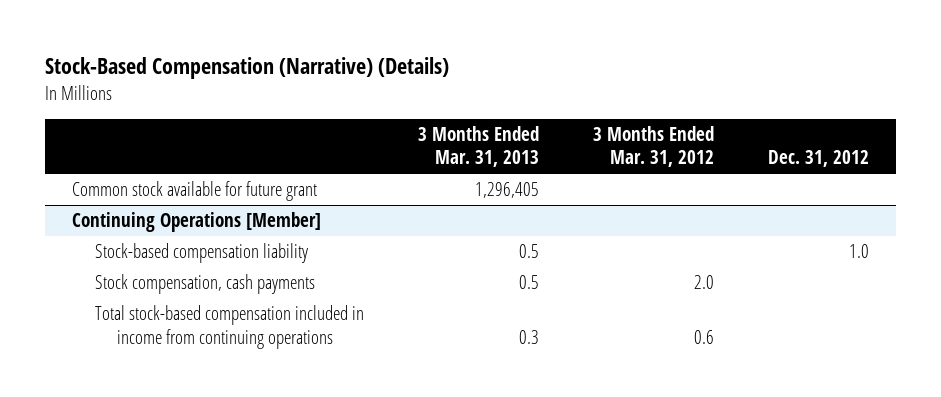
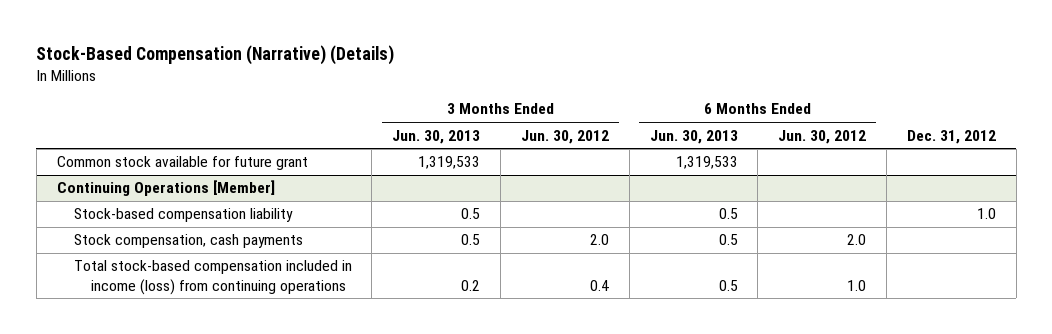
- | 3 Months Ended Mar. 31, 2013 | 3 Months Ended Mar. 31, 2012 | Dec. 31, 2012
+ | 3 Months Ended Jun. 30, 2013 | 3 Months Ended Jun. 30, 2012 | 6 Months Ended Jun. 30, 2013 | 6 Months Ended Jun. 30, 2012 | Dec. 31, 2012
@ Continuing Operations [Member]
- Total stock-based compensation included in income from continuing operations | 0.3 | 0.6 |
+ Total stock-based compensation included in income (loss) from continuing operations | 0.2 | 0.4 | 0.5 | 1.0 |

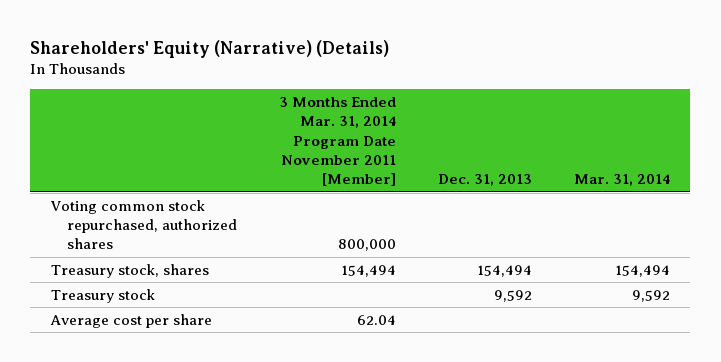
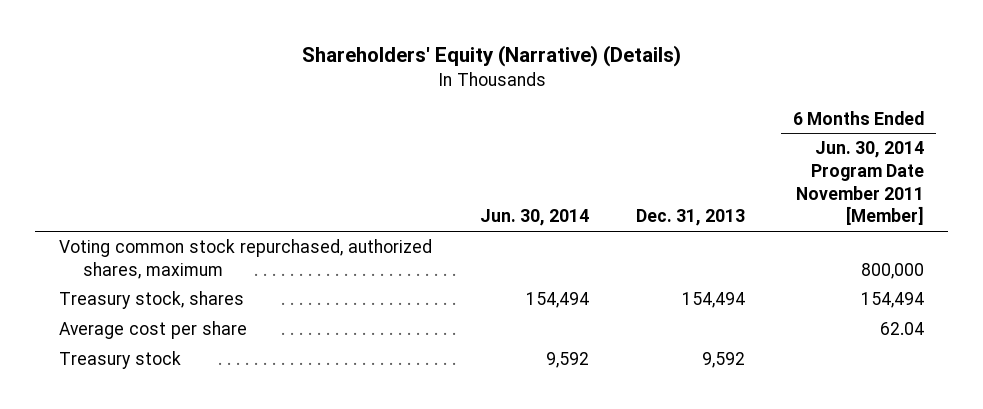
- | 3 Months Ended Mar. 31, 2014 Program Date November 2011 [Member] | Dec. 31, 2013 | Mar. 31, 2014
+ | Jun. 30, 2014 | Dec. 31, 2013 | 6 Months Ended Jun. 30, 2014 Program Date November 2011 [Member]
- Voting common stock repurchased, authorized shares | 800,000 | |
+ Voting common stock repurchased, authorized shares, maximum | | | 800,000
moved down: Treasury stock | 9,592 | 9,592 |

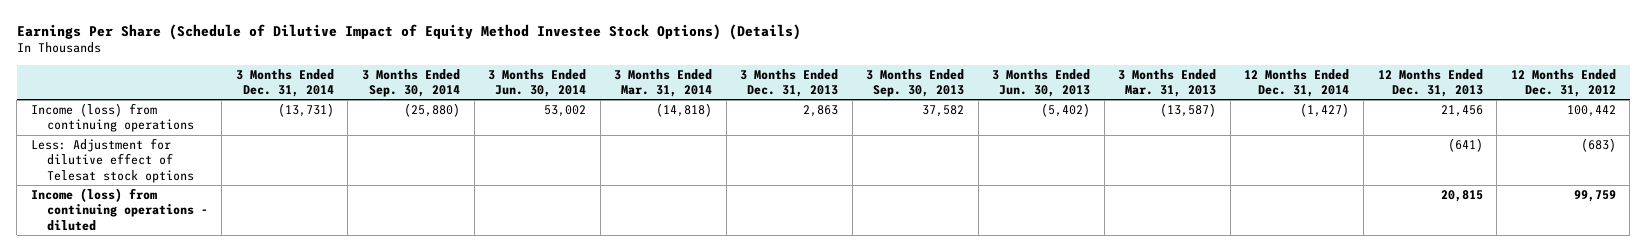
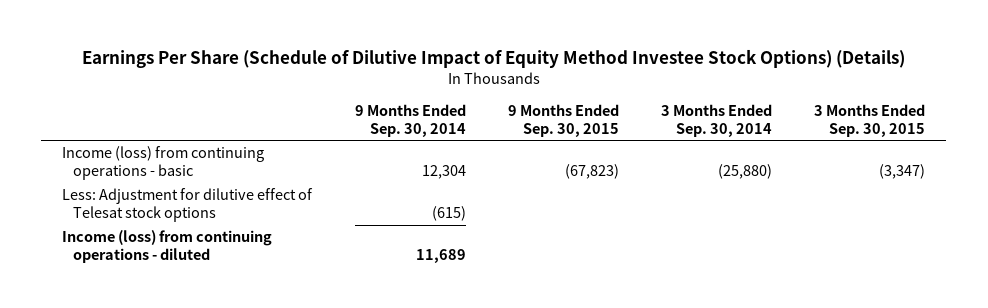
- | 3 Months Ended Dec. 31, 2014 | 3 Months Ended Sep. 30, 2014 | 3 Months Ended Jun. 30, 2014 | 3 Months Ended Mar. 31, 2014 | 3 Months Ended Dec. 31, 2013 | 3 Months Ended Sep. 30, 2013 | 3 Months Ended Jun. 30, 2013 | 3 Months Ended Mar. 31, 2013 | 12 Months Ended Dec. 31, 2014 | 12 Months Ended Dec. 31, 2013 | 12 Months Ended Dec. 31, 2012
+ | 9 Months Ended Sep. 30, 2014 | 9 Months Ended Sep. 30, 2015 | 3 Months Ended Sep. 30, 2014 | 3 Months Ended Sep. 30, 2015
- Income (loss) from continuing operations | (13,731) | (25,880) | 53,002 | (14,818) | 2,863 | 37,582 | (5,402) | (13,587) | (1,427) | 21,456 | 100,442
+ Income (loss) from continuing operations - basic | 12,304 | (67,823) | (25,880) | (3,347)

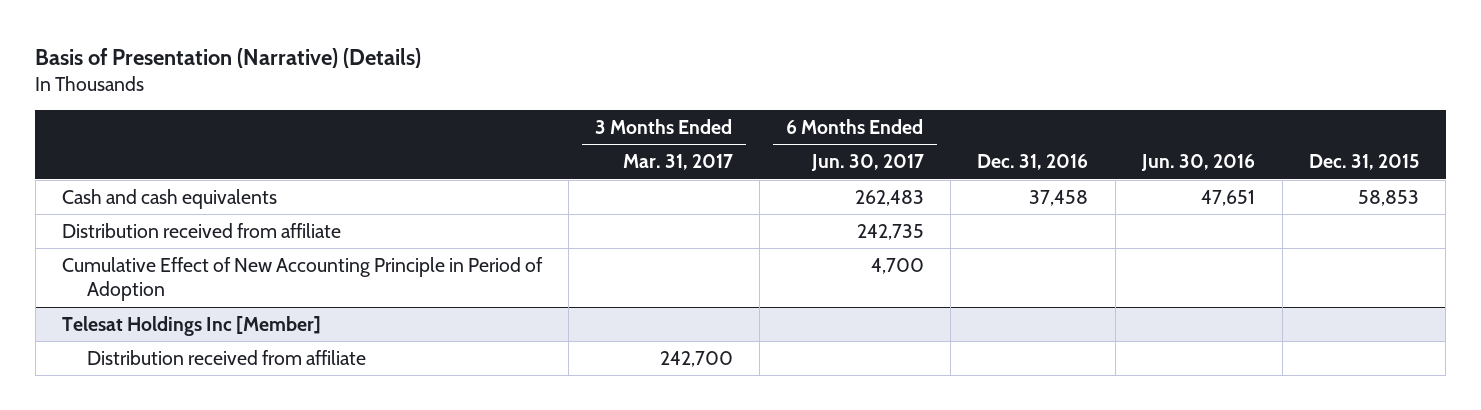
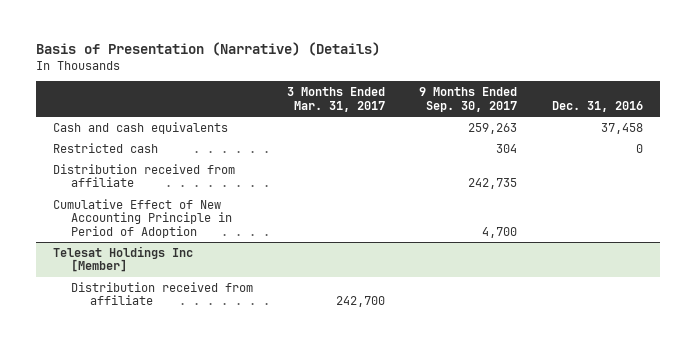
- | 3 Months Ended Mar. 31, 2017 | 6 Months Ended Jun. 30, 2017 | Dec. 31, 2016 | Jun. 30, 2016 | Dec. 31, 2015
+ | 3 Months Ended Mar. 31, 2017 | 9 Months Ended Sep. 30, 2017 | Dec. 31, 2016
+ Restricted cash | | 304 | 0

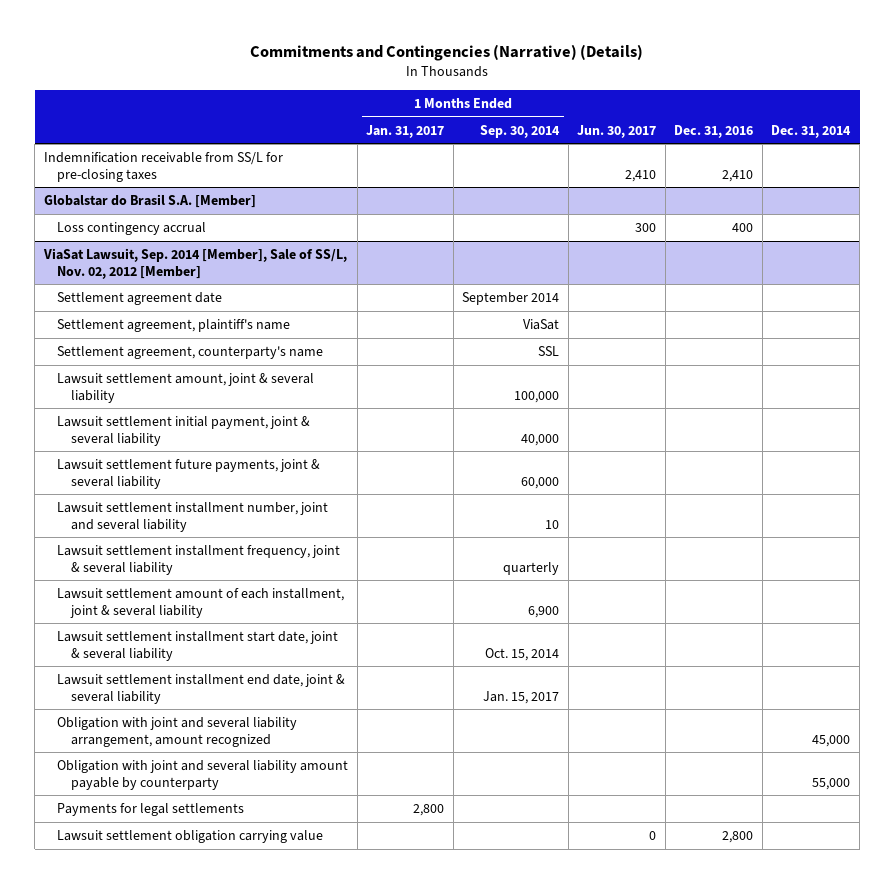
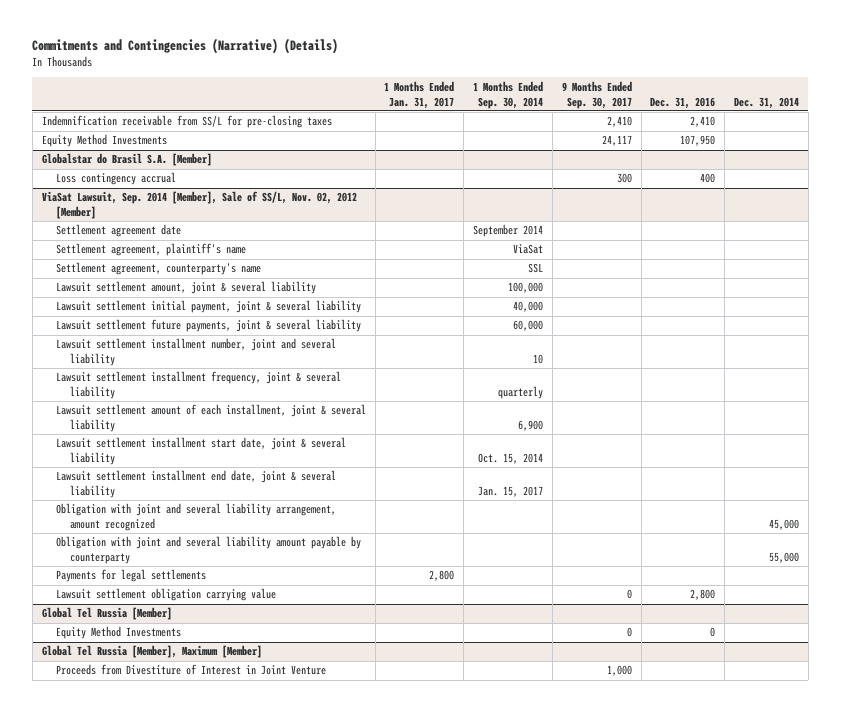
- | 1 Months Ended Jan. 31, 2017 | 1 Months Ended Sep. 30, 2014 | Jun. 30, 2017 | Dec. 31, 2016 | Dec. 31, 2014
+ | 1 Months Ended Jan. 31, 2017 | 1 Months Ended Sep. 30, 2014 | 9 Months Ended Sep. 30, 2017 | Dec. 31, 2016 | Dec. 31, 2014
+ Equity Method Investments | | | 24,117 | 107,950 |
+ Global Tel Russia [Member]
+ Equity Method Investments | | | 0 | 0 |
+ Global Tel Russia [Member], Maximum [Member]
+ Proceeds from Divestiture of Interest in Joint Venture | | | 1,000 | |

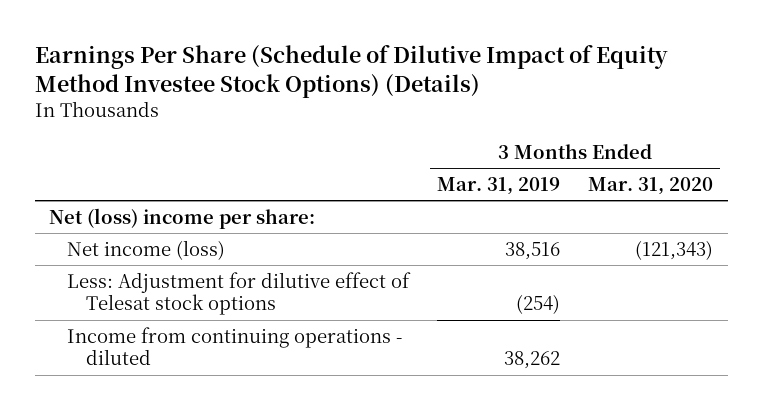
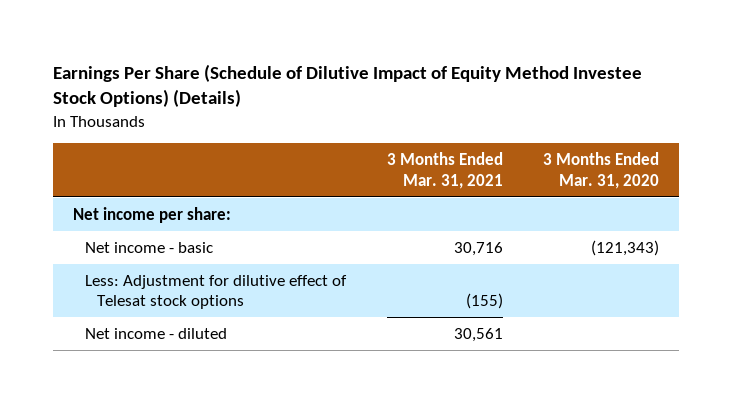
- | 3 Months Ended Mar. 31, 2019 | 3 Months Ended Mar. 31, 2020
+ | 3 Months Ended Mar. 31, 2021 | 3 Months Ended Mar. 31, 2020
- Net (loss) income per share:
- Net income (loss) | 38,516 | (121,343)
+ Net income per share:
+ Net income - basic | 30,716 | (121,343)
- Income from continuing operations - diluted | 38,262 |
+ Net income - diluted | 30,561 |

